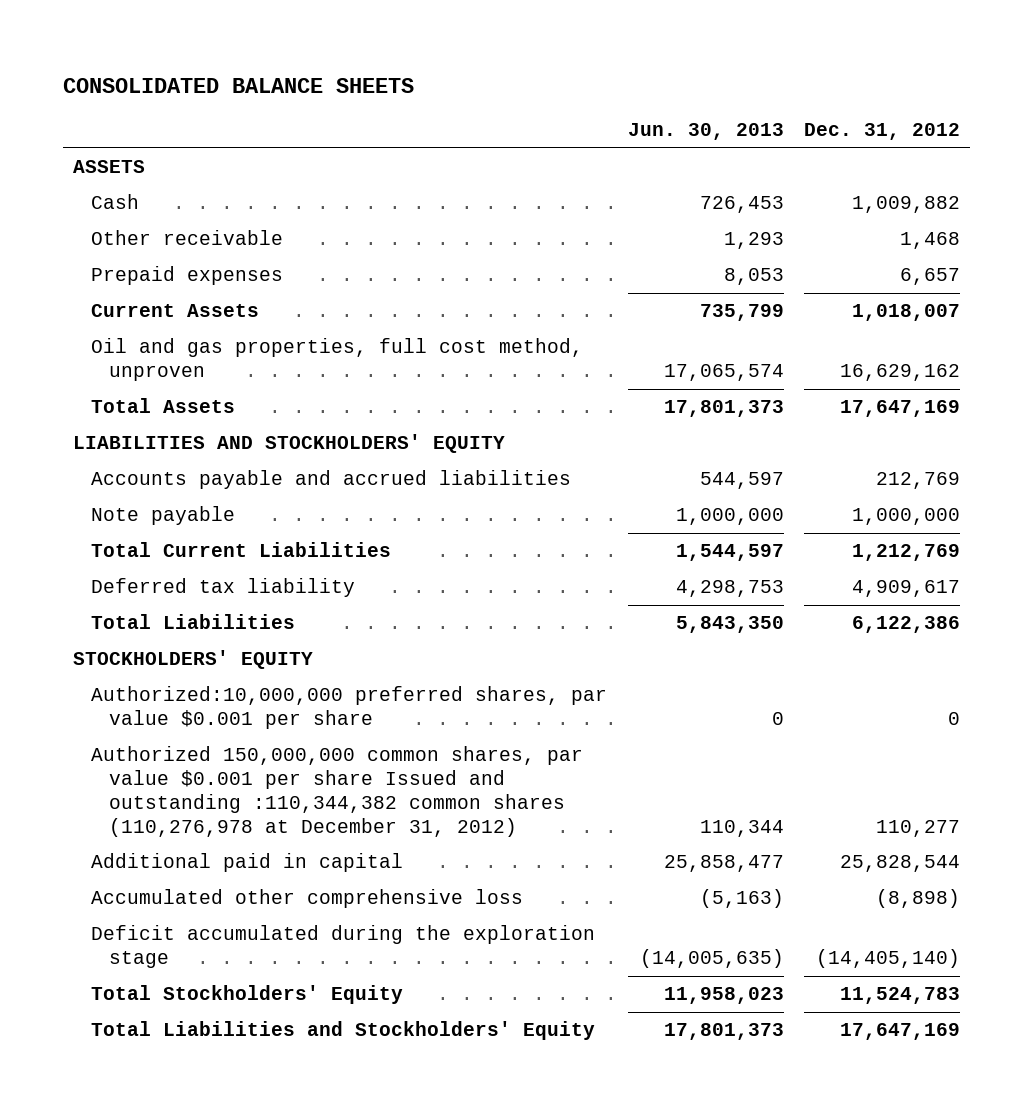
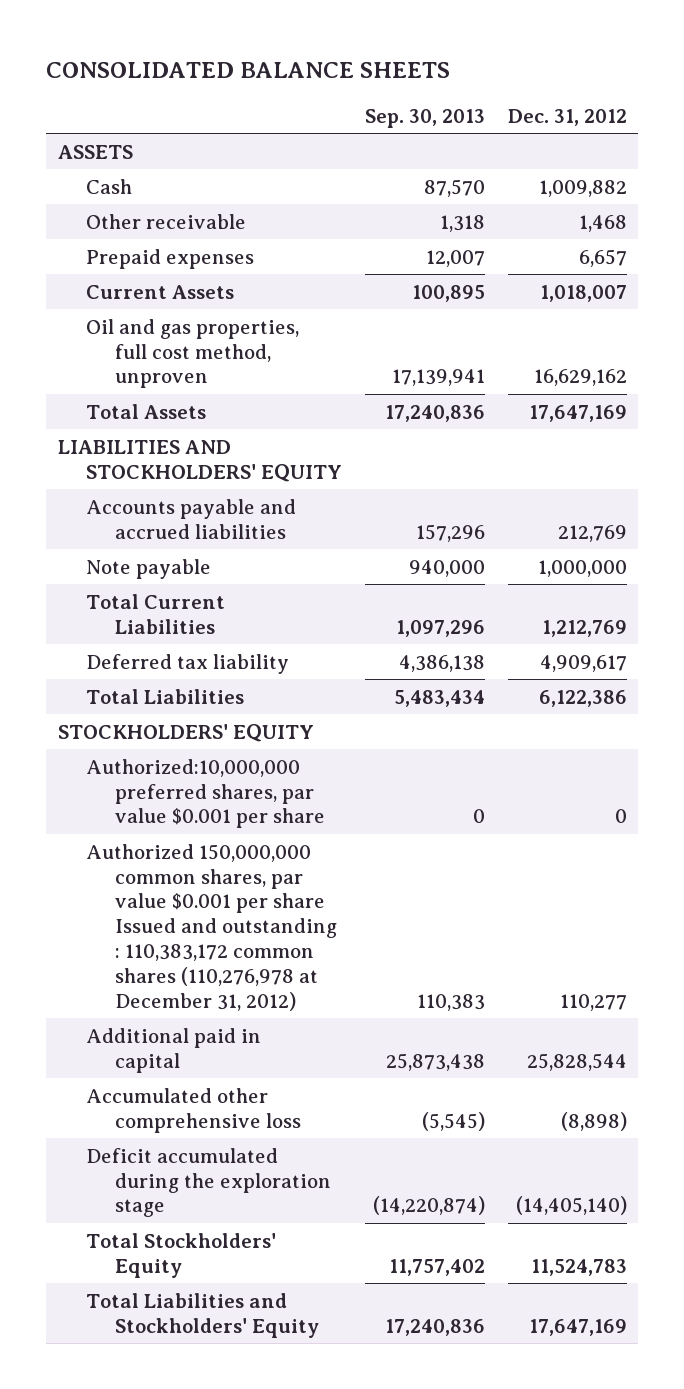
- | Jun. 30, 2013 | Dec. 31, 2012
+ | Sep. 30, 2013 | Dec. 31, 2012
- Authorized 150,000,000 common shares, par value $0.001 per share Issued and outstanding :110,344,382 common shares (110,276,978 at December 31, 2012) | 110,344 | 110,277
+ Authorized 150,000,000 common shares, par value $0.001 per share Issued and outstanding : 110,383,172 common shares (110,276,978 at December 31, 2012) | 110,383 | 110,277

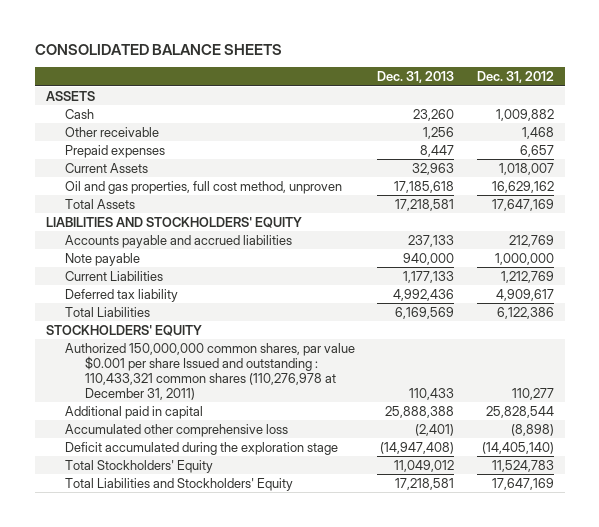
- | Sep. 30, 2013 | Dec. 31, 2012
+ | Dec. 31, 2013 | Dec. 31, 2012
- Total Current Liabilities | 1,097,296 | 1,212,769
+ Current Liabilities | 1,177,133 | 1,212,769
- Authorized:10,000,000 preferred shares, par value $0.001 per share | 0 | 0
- Authorized 150,000,000 common shares, par value $0.001 per share Issued and outstanding : 110,383,172 common shares (110,276,978 at December 31, 2012) | 110,383 | 110,277
+ Authorized 150,000,000 common shares, par value $0.001 per share Issued and outstanding : 110,433,321 common shares (110,276,978 at December 31, 2011) | 110,433 | 110,277

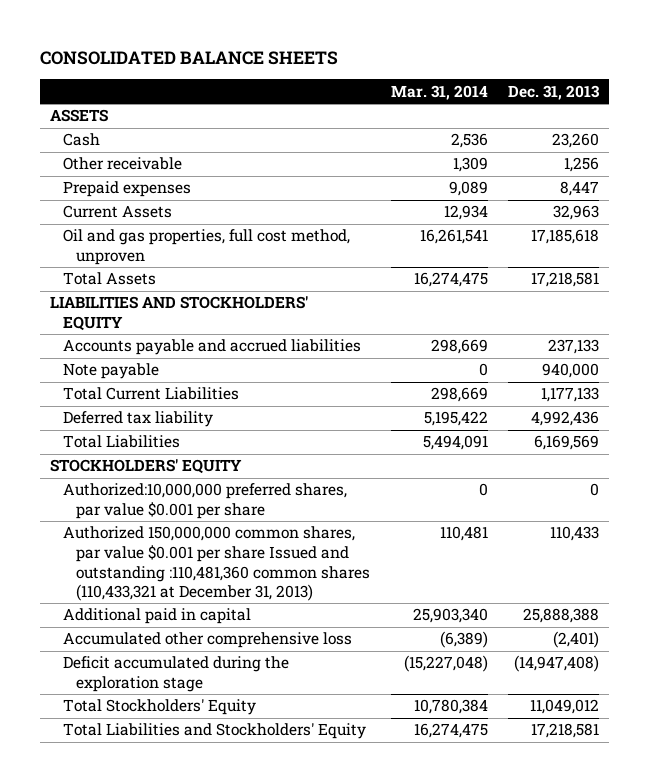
- | Dec. 31, 2013 | Dec. 31, 2012
+ | Mar. 31, 2014 | Dec. 31, 2013
- Current Liabilities | 1,177,133 | 1,212,769
+ Total Current Liabilities | 298,669 | 1,177,133
- Authorized 150,000,000 common shares, par value $0.001 per share Issued and outstanding : 110,433,321 common shares (110,276,978 at December 31, 2011) | 110,433 | 110,277
+ Authorized:10,000,000 preferred shares, par value $0.001 per share | 0 | 0
+ Authorized 150,000,000 common shares, par value $0.001 per share Issued and outstanding :110,481,360 common shares (110,433,321 at December 31, 2013) | 110,481 | 110,433

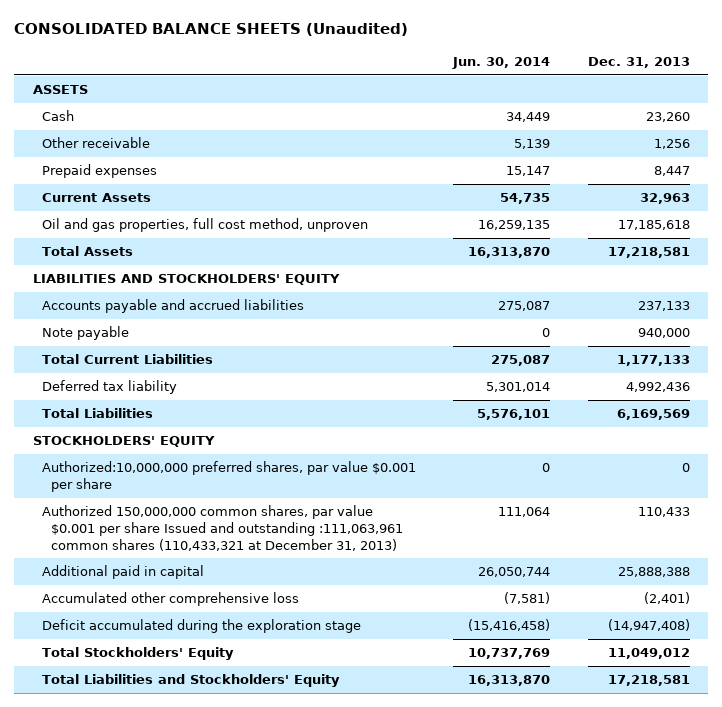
- CONSOLIDATED BALANCE SHEETS
+ CONSOLIDATED BALANCE SHEETS (Unaudited)
- | Mar. 31, 2014 | Dec. 31, 2013
+ | Jun. 30, 2014 | Dec. 31, 2013
- Authorized 150,000,000 common shares, par value $0.001 per share Issued and outstanding :110,481,360 common shares (110,433,321 at December 31, 2013) | 110,481 | 110,433
+ Authorized 150,000,000 common shares, par value $0.001 per share Issued and outstanding :111,063,961 common shares (110,433,321 at December 31, 2013) | 111,064 | 110,433

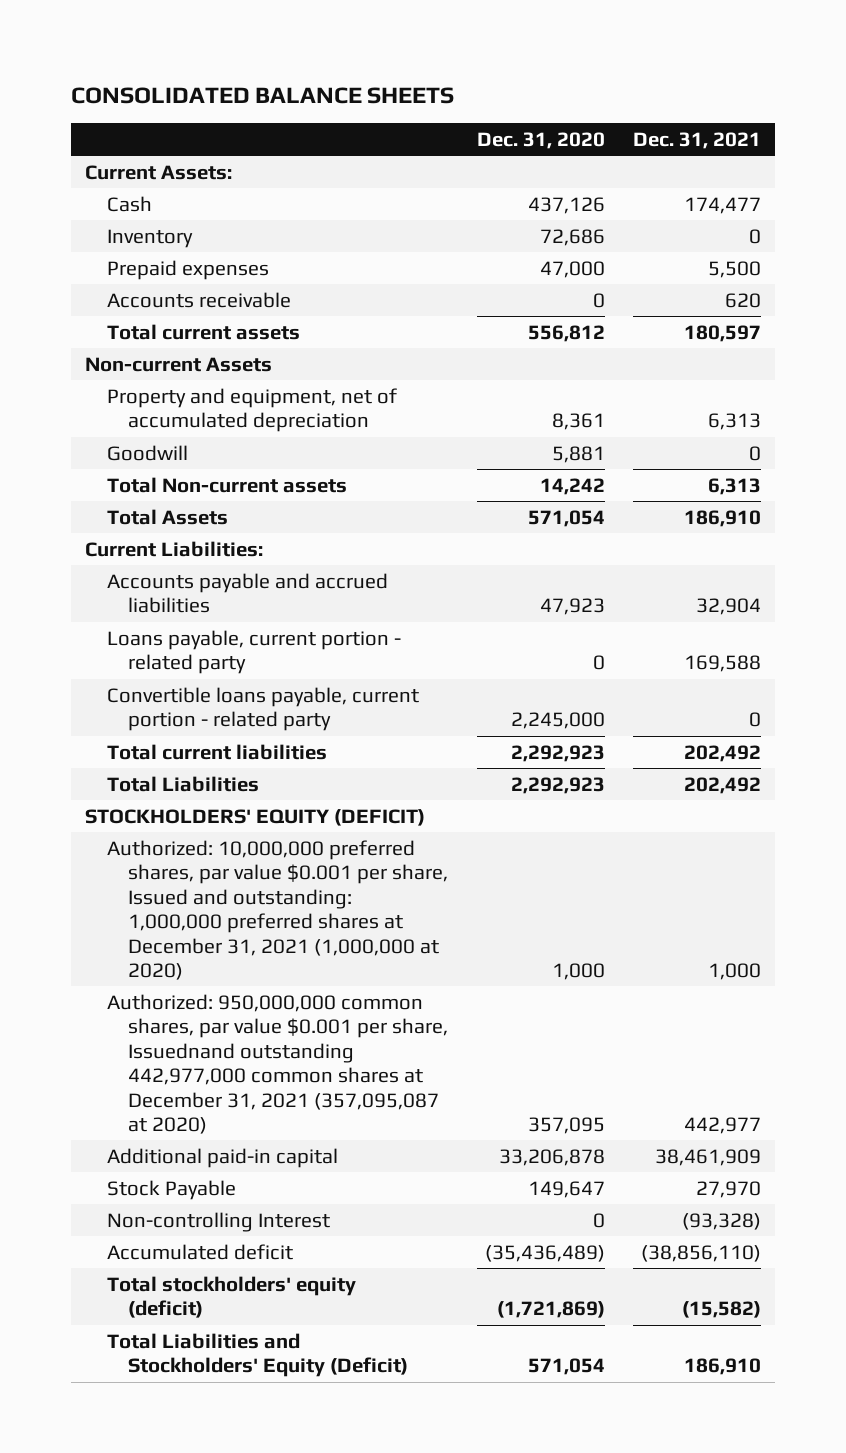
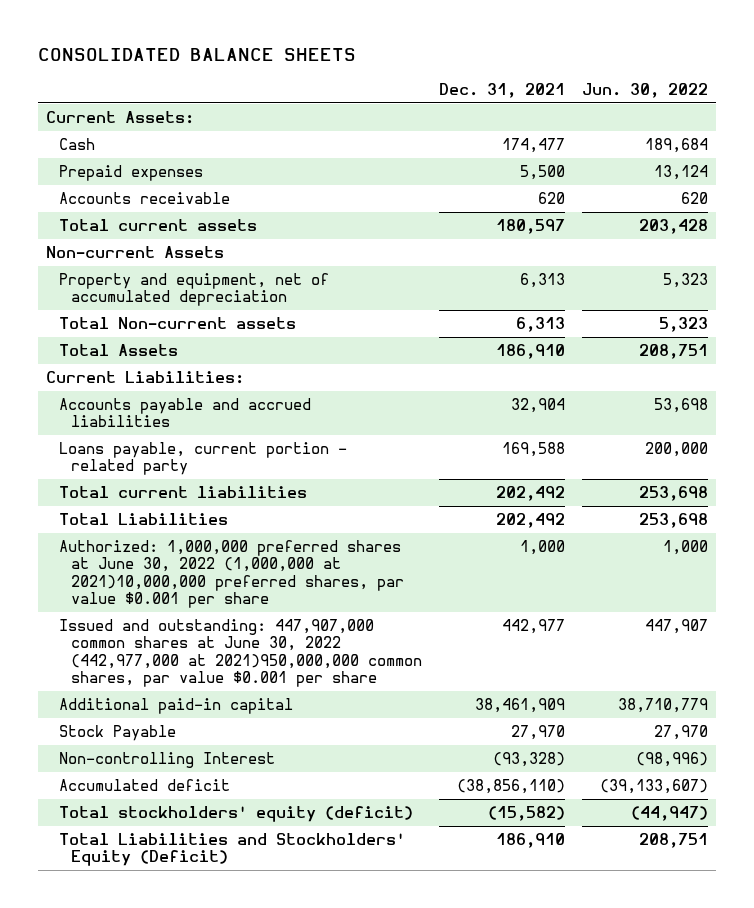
- | Dec. 31, 2020 | Dec. 31, 2021
+ | Dec. 31, 2021 | Jun. 30, 2022
- Inventory | 72,686 | 0
- Goodwill | 5,881 | 0
- Convertible loans payable, current portion - related party | 2,245,000 | 0
- STOCKHOLDERS' EQUITY (DEFICIT)
- Authorized: 10,000,000 preferred shares, par value $0.001 per share, Issued and outstanding: 1,000,000 preferred shares at December 31, 2021 (1,000,000 at 2020) | 1,000 | 1,000
- Authorized: 950,000,000 common shares, par value $0.001 per share, Issuednand outstanding 442,977,000 common shares at December 31, 2021 (357,095,087 at 2020) | 357,095 | 442,977
+ Authorized: 1,000,000 preferred shares at June 30, 2022 (1,000,000 at 2021)10,000,000 preferred shares, par value $0.001 per share | 1,000 | 1,000
+ Issued and outstanding: 447,907,000 common shares at June 30, 2022 (442,977,000 at 2021)950,000,000 common shares, par value $0.001 per share | 442,977 | 447,907

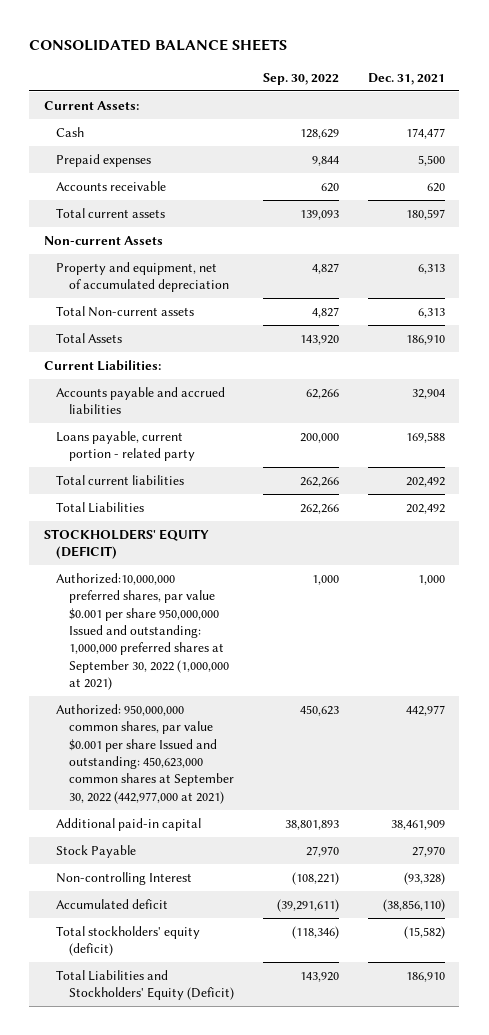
- | Dec. 31, 2021 | Jun. 30, 2022
+ | Sep. 30, 2022 | Dec. 31, 2021
- Authorized: 1,000,000 preferred shares at June 30, 2022 (1,000,000 at 2021)10,000,000 preferred shares, par value $0.001 per share | 1,000 | 1,000
- Issued and outstanding: 447,907,000 common shares at June 30, 2022 (442,977,000 at 2021)950,000,000 common shares, par value $0.001 per share | 442,977 | 447,907
+ STOCKHOLDERS' EQUITY (DEFICIT)
+ Authorized:10,000,000 preferred shares, par value $0.001 per share 950,000,000 Issued and outstanding: 1,000,000 preferred shares at September 30, 2022 (1,000,000 at 2021) | 1,000 | 1,000
+ Authorized: 950,000,000 common shares, par value $0.001 per share Issued and outstanding: 450,623,000 common shares at September 30, 2022 (442,977,000 at 2021) | 450,623 | 442,977

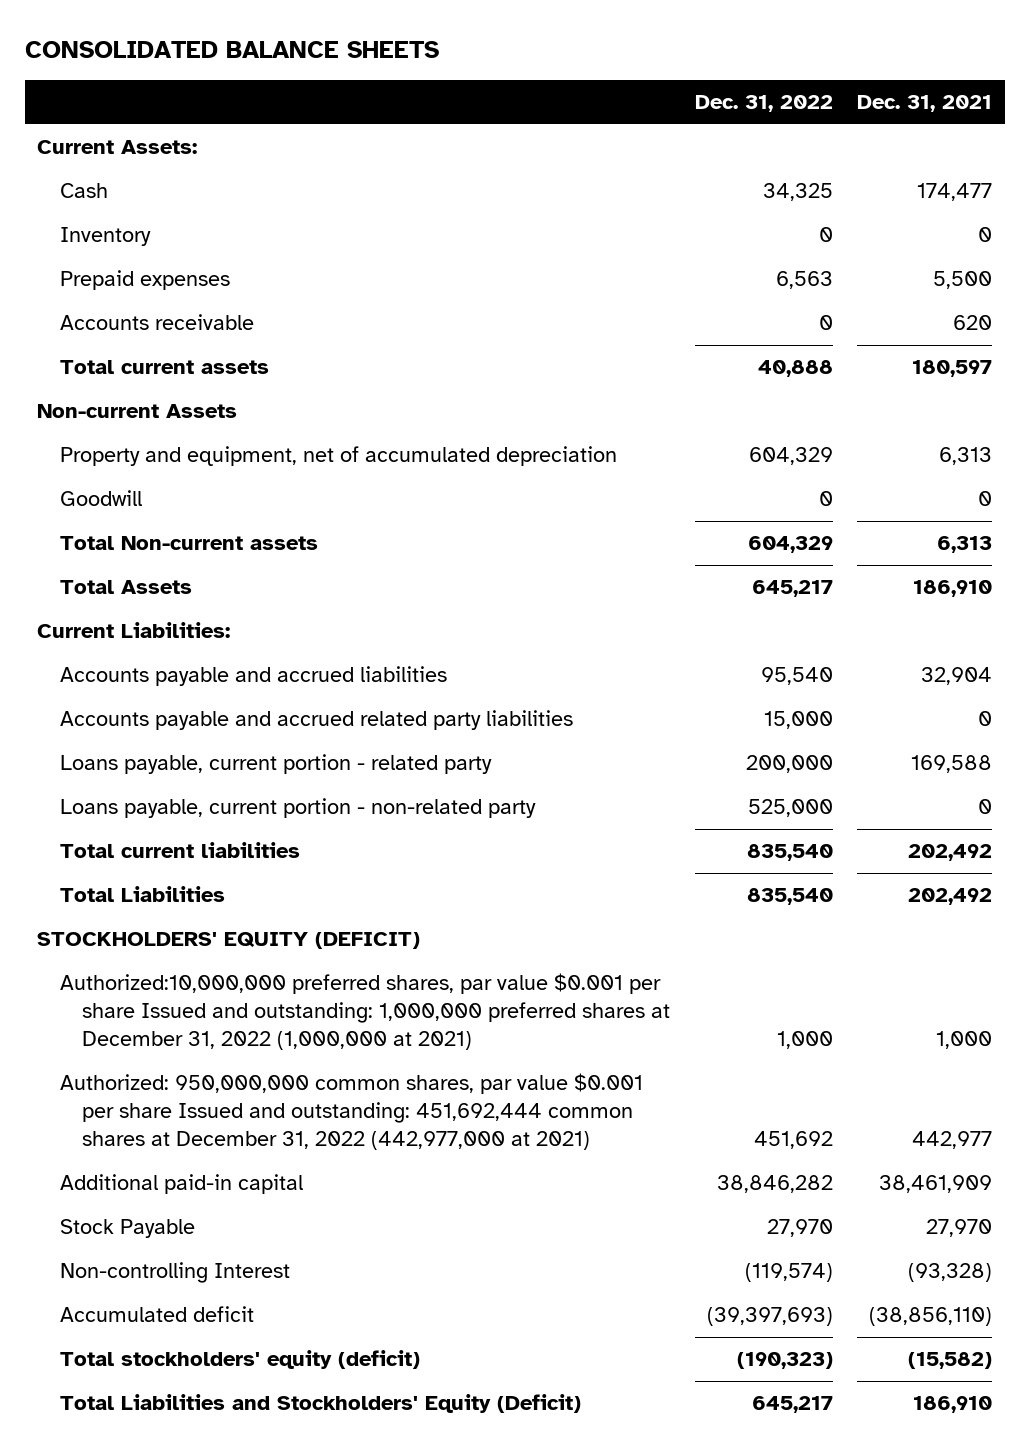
- | Sep. 30, 2022 | Dec. 31, 2021
+ | Dec. 31, 2022 | Dec. 31, 2021
+ Inventory | 0 | 0
+ Goodwill | 0 | 0
+ Accounts payable and accrued related party liabilities | 15,000 | 0
+ Loans payable, current portion - non-related party | 525,000 | 0
- Authorized:10,000,000 preferred shares, par value $0.001 per share 950,000,000 Issued and outstanding: 1,000,000 preferred shares at September 30, 2022 (1,000,000 at 2021) | 1,000 | 1,000
- Authorized: 950,000,000 common shares, par value $0.001 per share Issued and outstanding: 450,623,000 common shares at September 30, 2022 (442,977,000 at 2021) | 450,623 | 442,977
+ Authorized:10,000,000 preferred shares, par value $0.001 per share Issued and outstanding: 1,000,000 preferred shares at December 31, 2022 (1,000,000 at 2021) | 1,000 | 1,000
+ Authorized: 950,000,000 common shares, par value $0.001 per share Issued and outstanding: 451,692,444 common shares at December 31, 2022 (442,977,000 at 2021) | 451,692 | 442,977

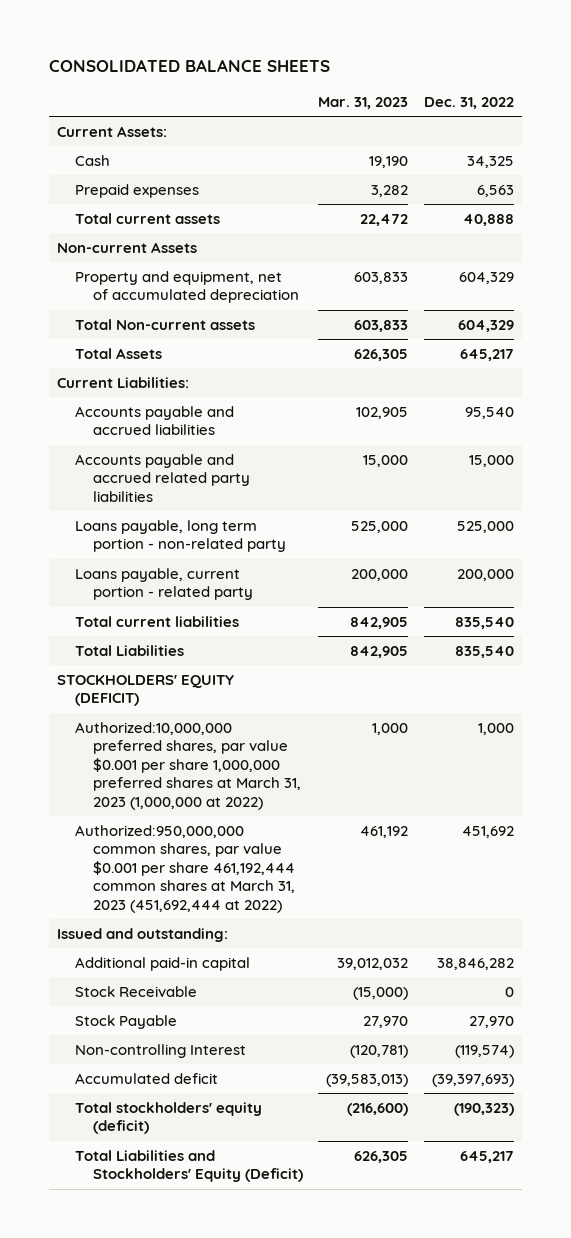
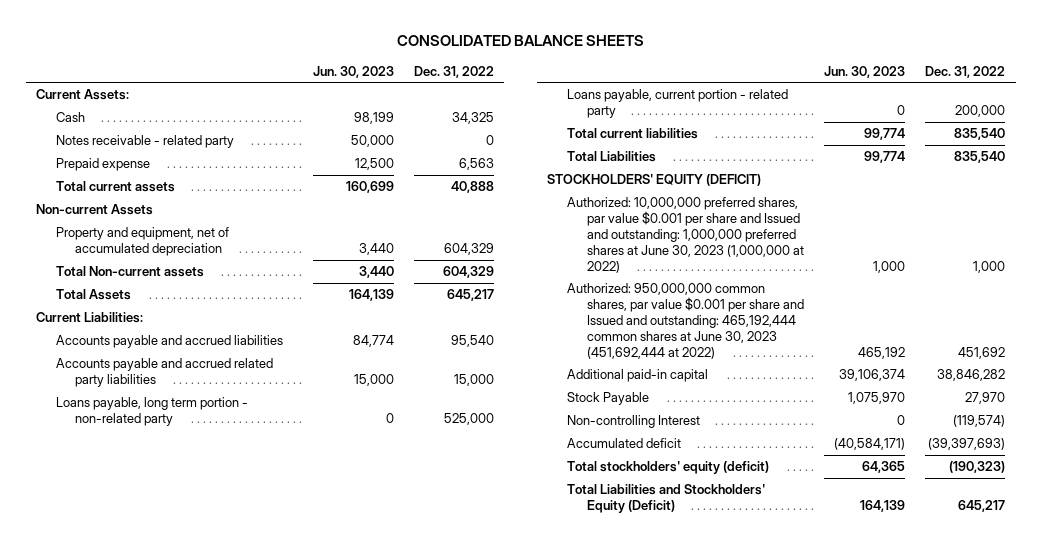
- | Mar. 31, 2023 | Dec. 31, 2022
+ | Jun. 30, 2023 | Dec. 31, 2022
- Prepaid expenses | 3,282 | 6,563
+ Notes receivable - related party | 50,000 | 0
+ Prepaid expense | 12,500 | 6,563
- Authorized:10,000,000 preferred shares, par value $0.001 per share 1,000,000 preferred shares at March 31, 2023 (1,000,000 at 2022) | 1,000 | 1,000
- Authorized:950,000,000 common shares, par value $0.001 per share 461,192,444 common shares at March 31, 2023 (451,692,444 at 2022) | 461,192 | 451,692
- Issued and outstanding:
+ Authorized: 10,000,000 preferred shares, par value $0.001 per share and Issued and outstanding: 1,000,000 preferred shares at June 30, 2023 (1,000,000 at 2022) | 1,000 | 1,000
+ Authorized: 950,000,000 common shares, par value $0.001 per share and Issued and outstanding: 465,192,444 common shares at June 30, 2023 (451,692,444 at 2022) | 465,192 | 451,692
- Stock Receivable | (15,000) | 0

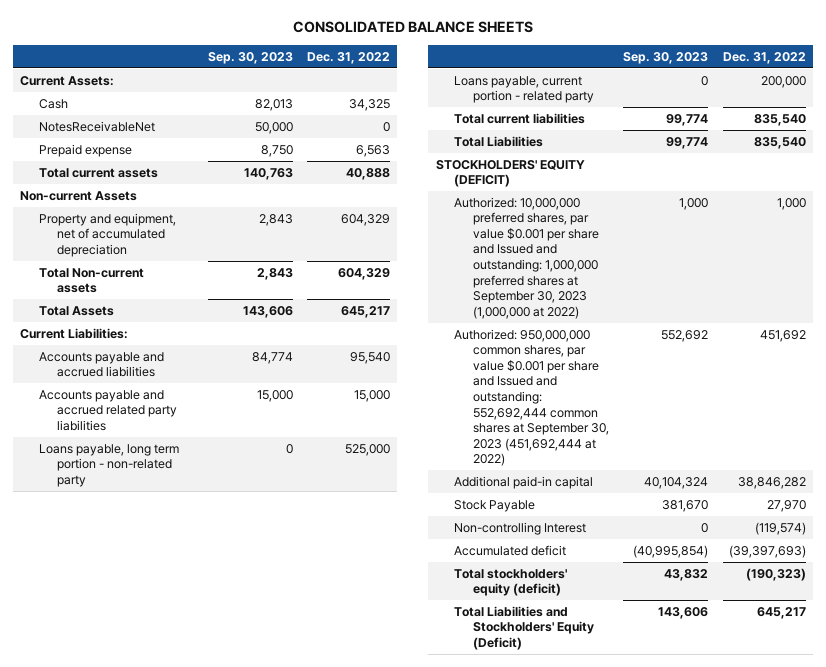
- | Jun. 30, 2023 | Dec. 31, 2022
+ | Sep. 30, 2023 | Dec. 31, 2022
- Notes receivable - related party | 50,000 | 0
+ NotesReceivableNet | 50,000 | 0
- Authorized: 10,000,000 preferred shares, par value $0.001 per share and Issued and outstanding: 1,000,000 preferred shares at June 30, 2023 (1,000,000 at 2022) | 1,000 | 1,000
- Authorized: 950,000,000 common shares, par value $0.001 per share and Issued and outstanding: 465,192,444 common shares at June 30, 2023 (451,692,444 at 2022) | 465,192 | 451,692
+ Authorized: 10,000,000 preferred shares, par value $0.001 per share and Issued and outstanding: 1,000,000 preferred shares at September 30, 2023 (1,000,000 at 2022) | 1,000 | 1,000
+ Authorized: 950,000,000 common shares, par value $0.001 per share and Issued and outstanding: 552,692,444 common shares at September 30, 2023 (451,692,444 at 2022) | 552,692 | 451,692

